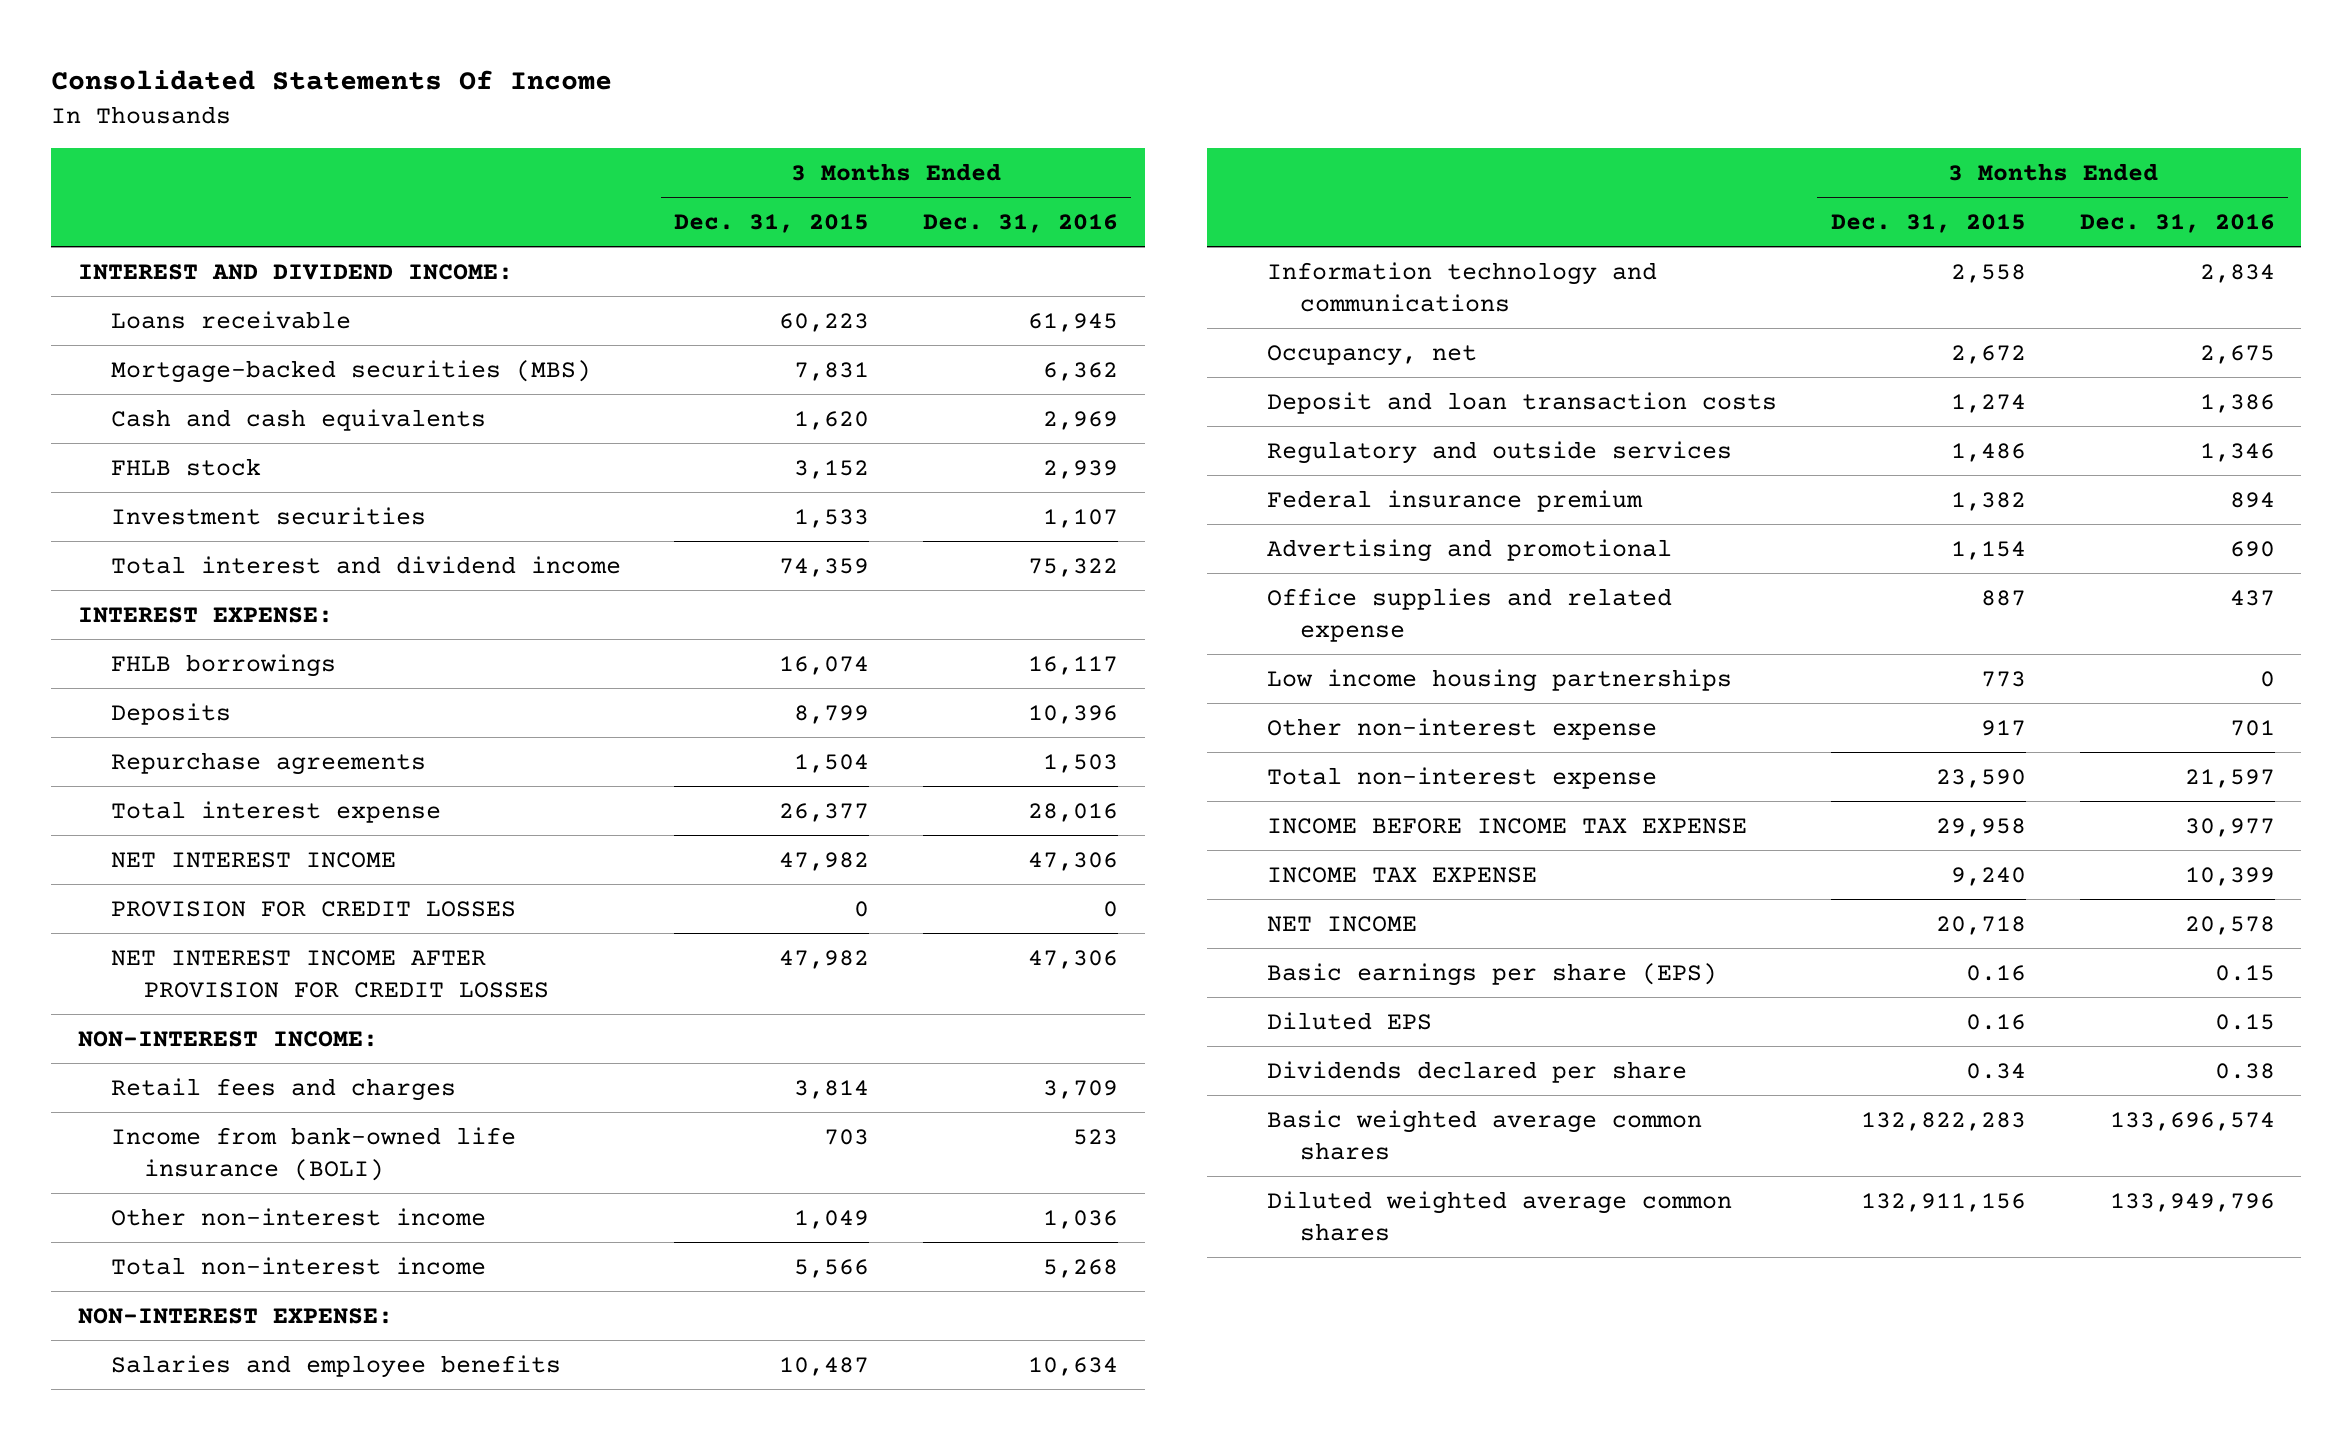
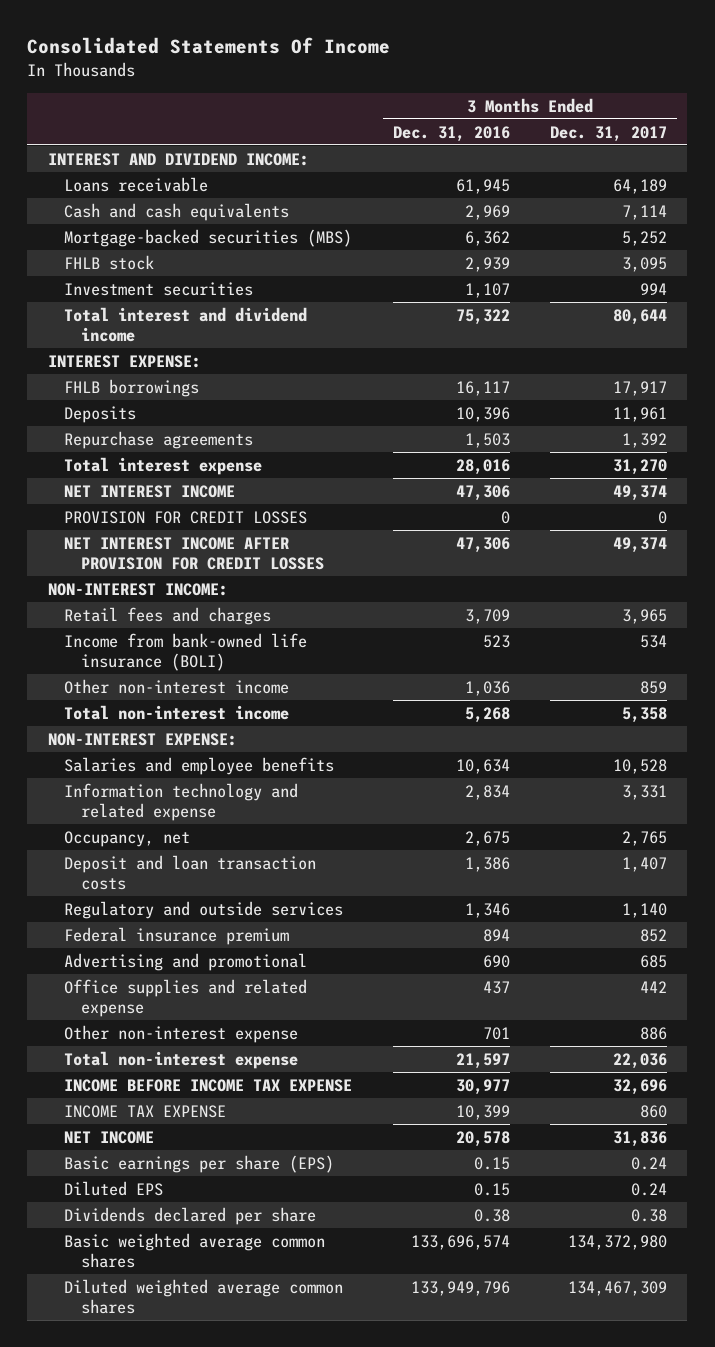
- | 3 Months Ended Dec. 31, 2015 | 3 Months Ended Dec. 31, 2016
+ | 3 Months Ended Dec. 31, 2016 | 3 Months Ended Dec. 31, 2017
moved down: Mortgage-backed securities (MBS) | 6,362 | 5,252
- Information technology and communications | 2,558 | 2,834
+ Information technology and related expense | 2,834 | 3,331
- Low income housing partnerships | 773 | 0

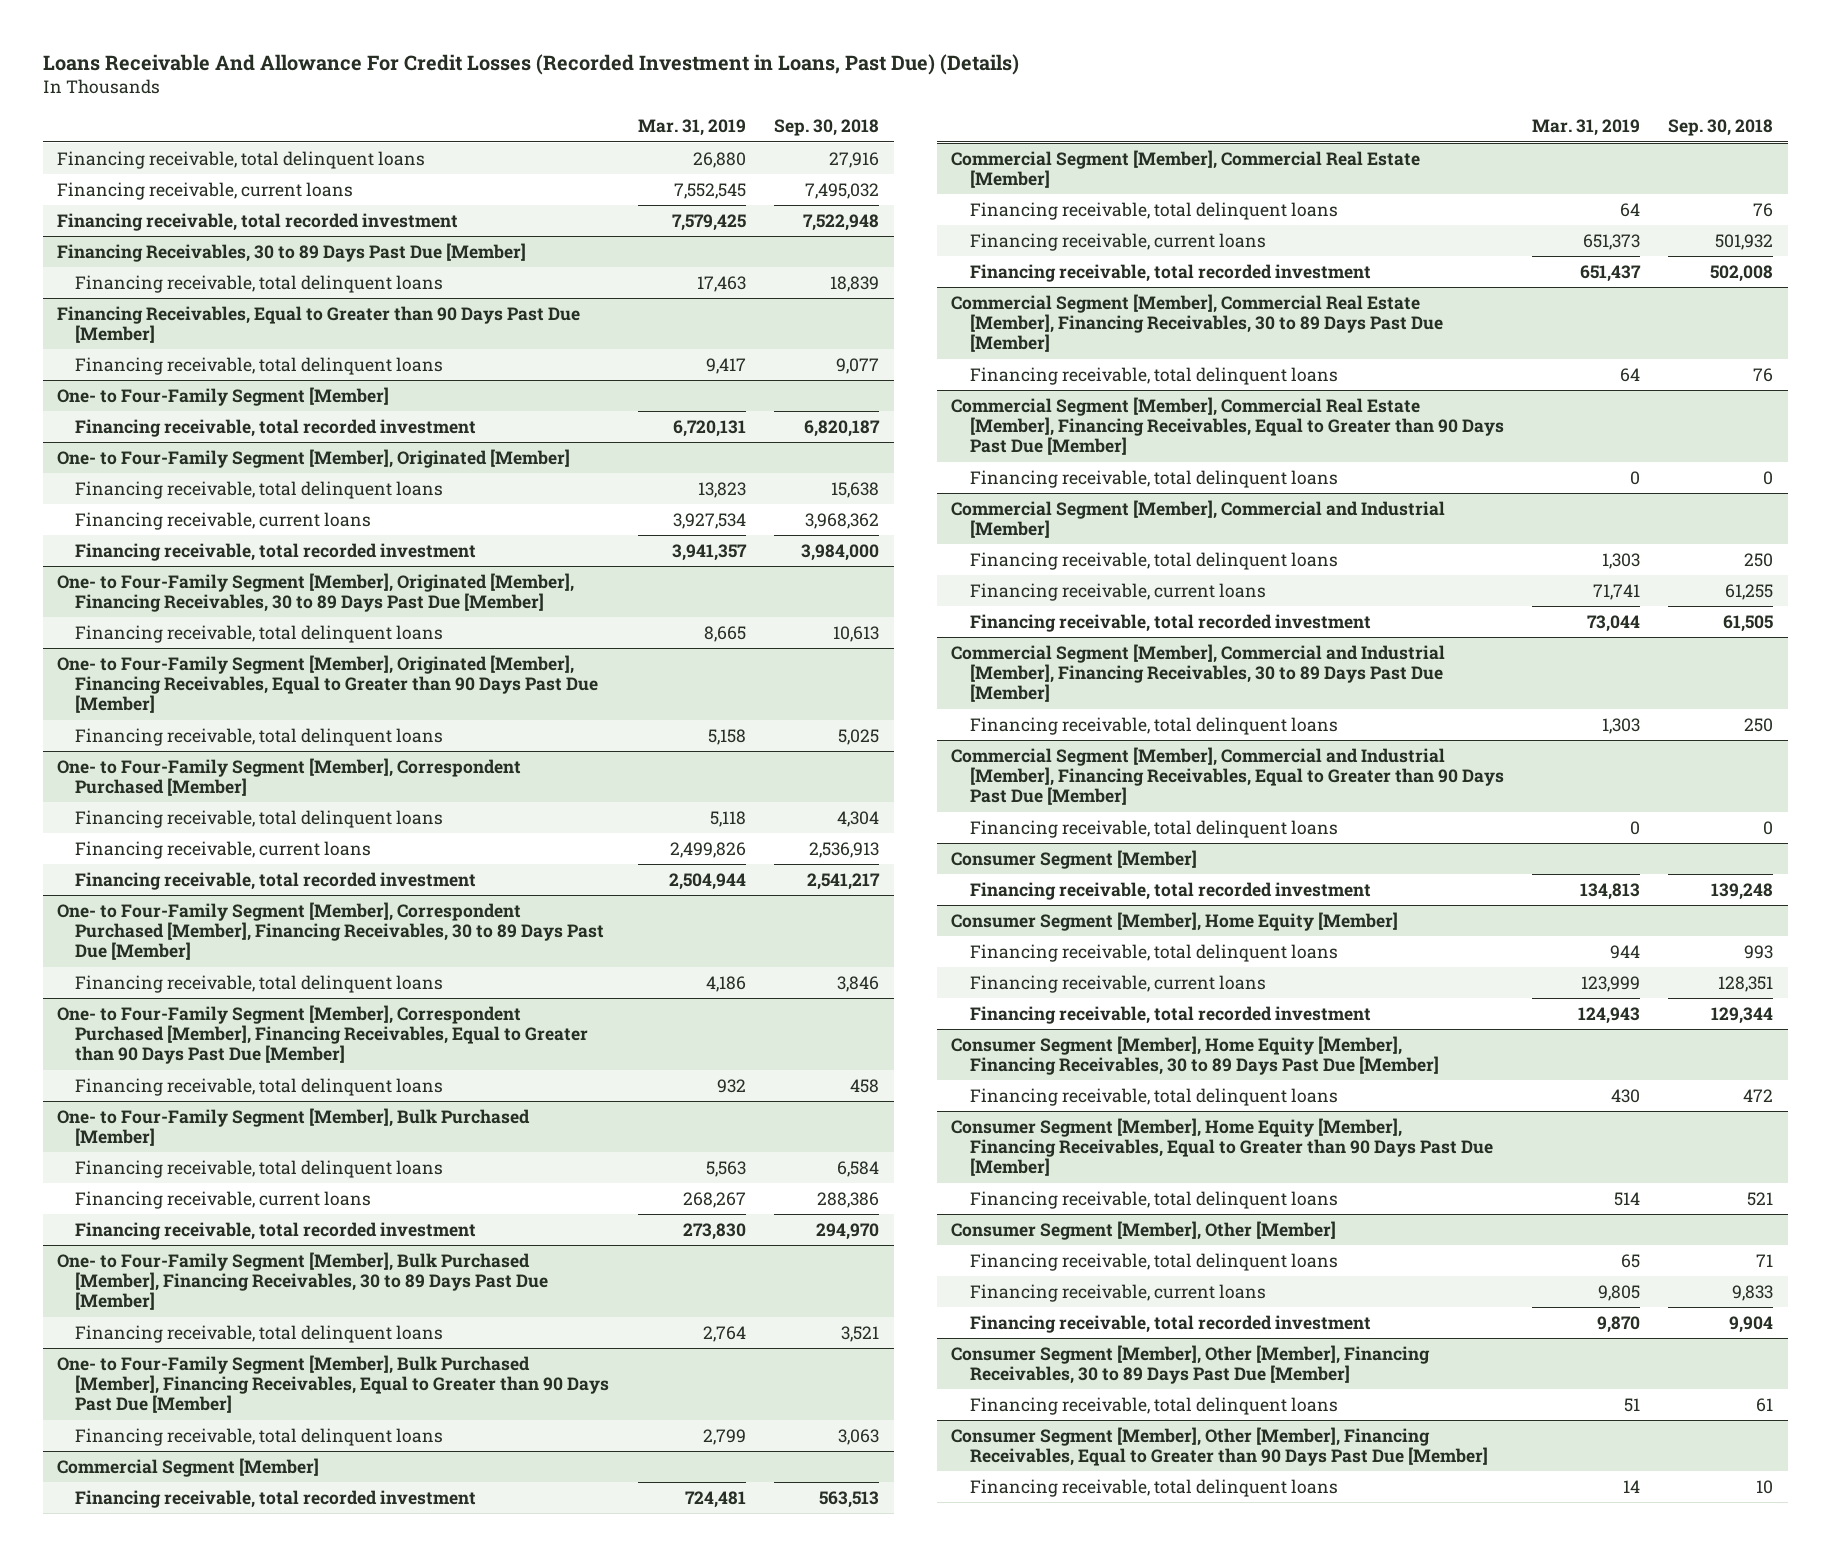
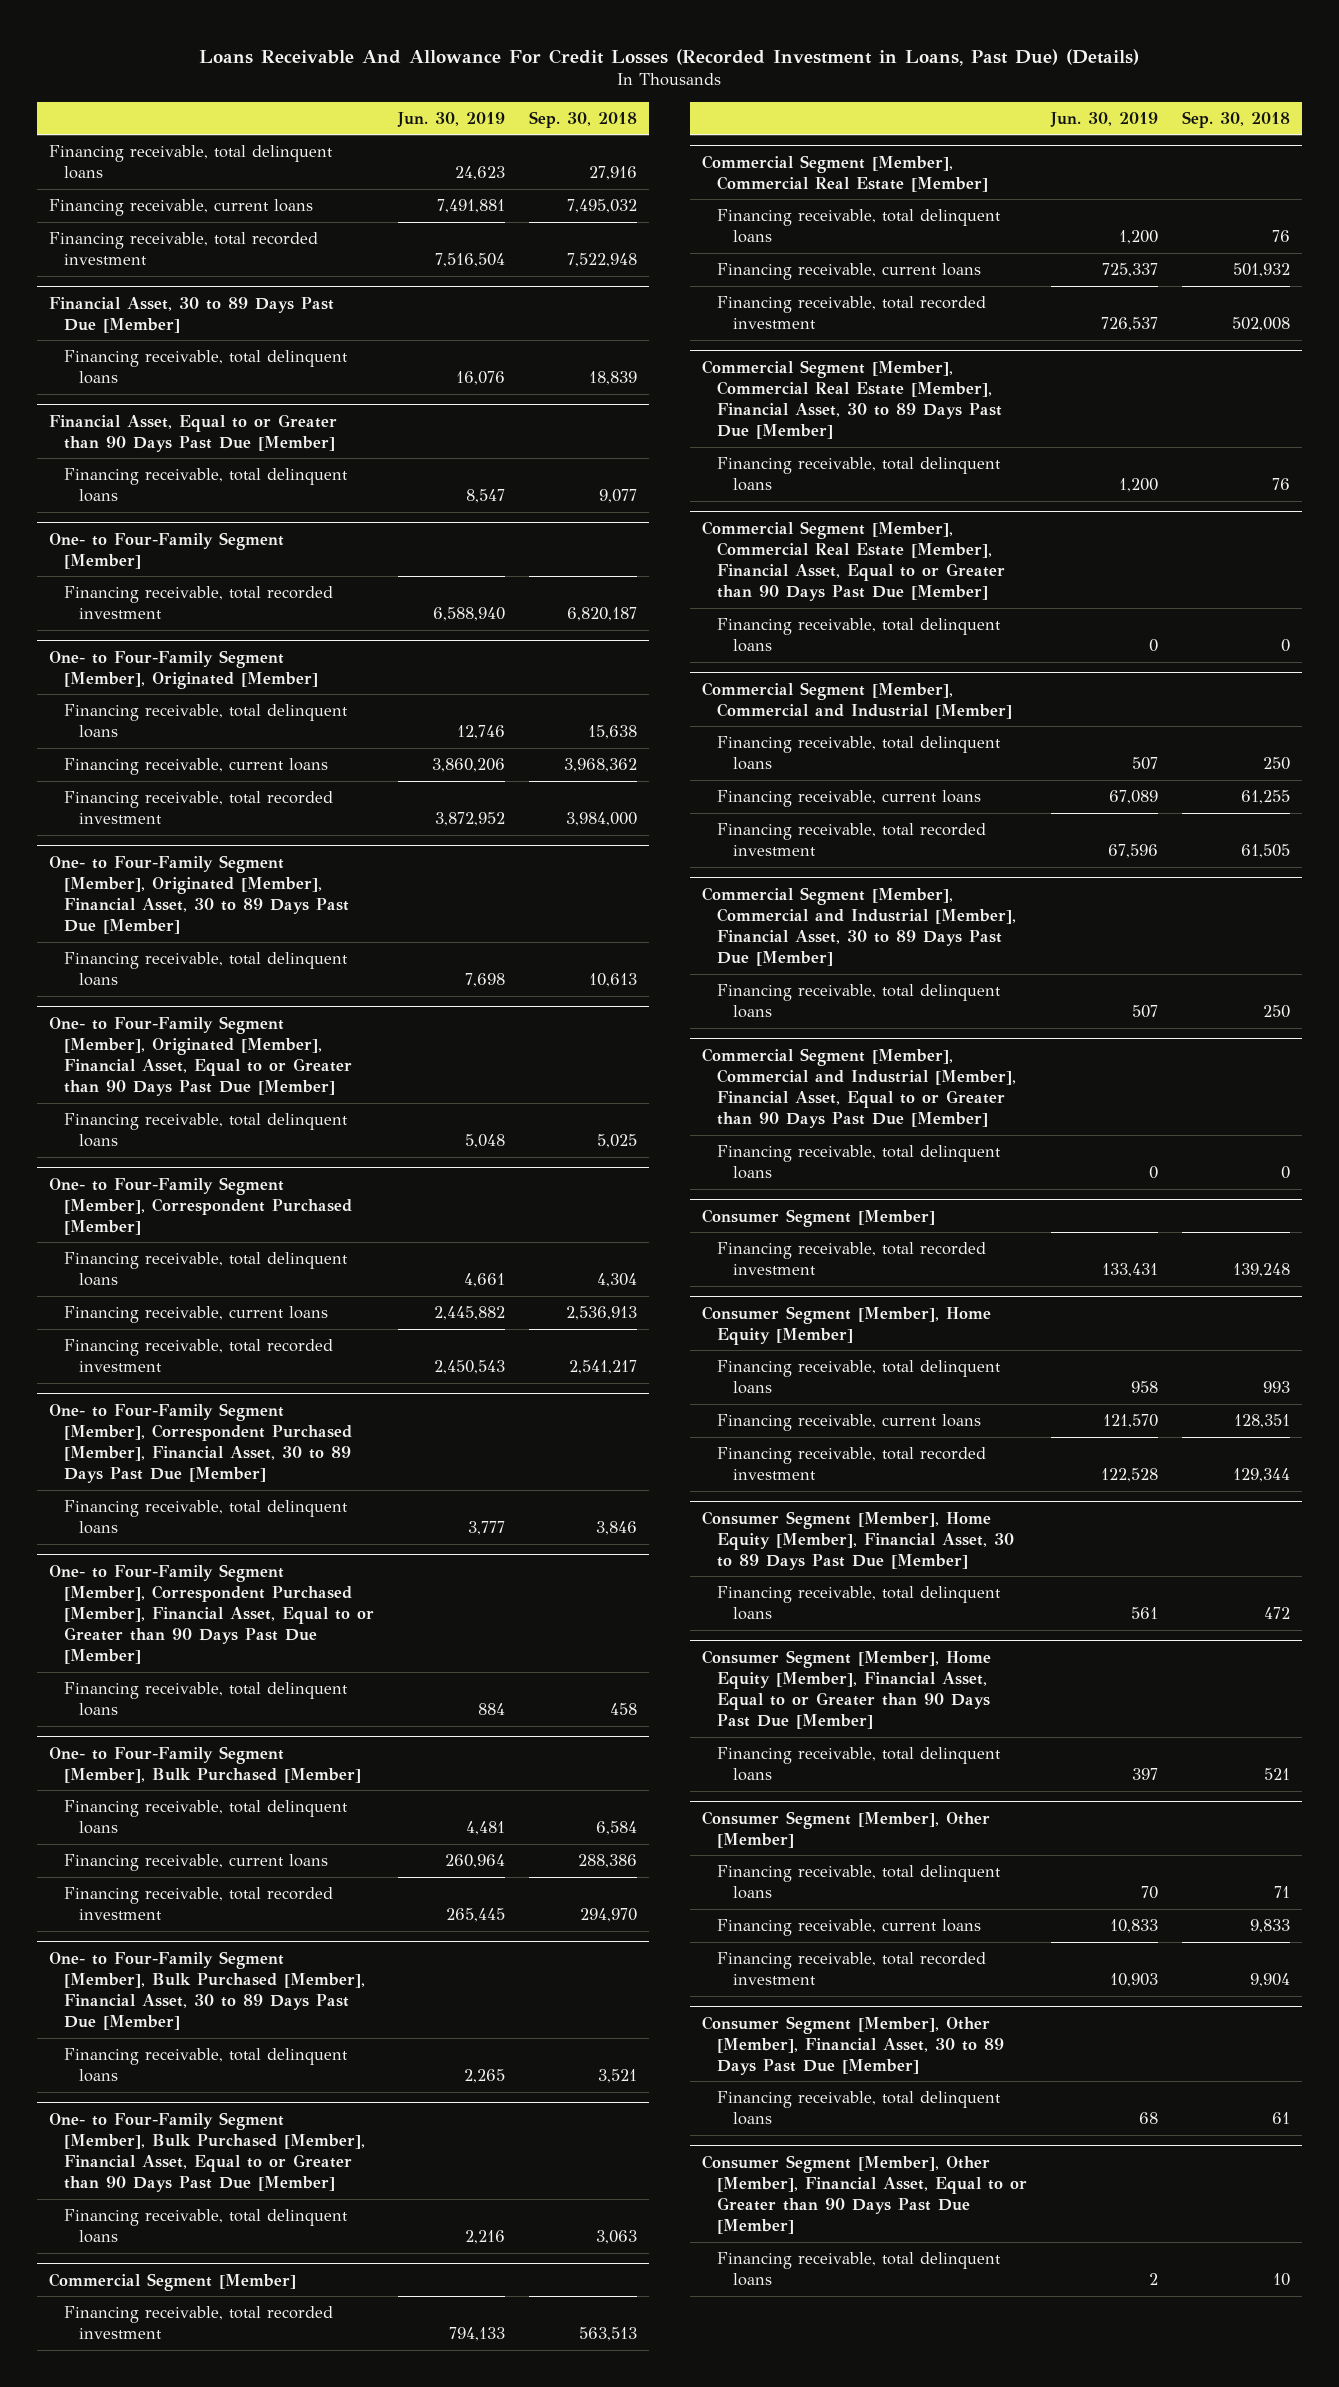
- | Mar. 31, 2019 | Sep. 30, 2018
+ | Jun. 30, 2019 | Sep. 30, 2018
- Financing Receivables, 30 to 89 Days Past Due [Member]
+ Financial Asset, 30 to 89 Days Past Due [Member]
- Financing Receivables, Equal to Greater than 90 Days Past Due [Member]
+ Financial Asset, Equal to or Greater than 90 Days Past Due [Member]
- One- to Four-Family Segment [Member], Originated [Member], Financing Receivables, 30 to 89 Days Past Due [Member]
+ One- to Four-Family Segment [Member], Originated [Member], Financial Asset, 30 to 89 Days Past Due [Member]
- One- to Four-Family Segment [Member], Originated [Member], Financing Receivables, Equal to Greater than 90 Days Past Due [Member]
+ One- to Four-Family Segment [Member], Originated [Member], Financial Asset, Equal to or Greater than 90 Days Past Due [Member]
- One- to Four-Family Segment [Member], Correspondent Purchased [Member], Financing Receivables, 30 to 89 Days Past Due [Member]
+ One- to Four-Family Segment [Member], Correspondent Purchased [Member], Financial Asset, 30 to 89 Days Past Due [Member]
- One- to Four-Family Segment [Member], Correspondent Purchased [Member], Financing Receivables, Equal to Greater than 90 Days Past Due [Member]
+ One- to Four-Family Segment [Member], Correspondent Purchased [Member], Financial Asset, Equal to or Greater than 90 Days Past Due [Member]
- One- to Four-Family Segment [Member], Bulk Purchased [Member], Financing Receivables, 30 to 89 Days Past Due [Member]
+ One- to Four-Family Segment [Member], Bulk Purchased [Member], Financial Asset, 30 to 89 Days Past Due [Member]
- One- to Four-Family Segment [Member], Bulk Purchased [Member], Financing Receivables, Equal to Greater than 90 Days Past Due [Member]
+ One- to Four-Family Segment [Member], Bulk Purchased [Member], Financial Asset, Equal to or Greater than 90 Days Past Due [Member]
- Commercial Segment [Member], Commercial Real Estate [Member], Financing Receivables, 30 to 89 Days Past Due [Member]
+ Commercial Segment [Member], Commercial Real Estate [Member], Financial Asset, 30 to 89 Days Past Due [Member]
- Commercial Segment [Member], Commercial Real Estate [Member], Financing Receivables, Equal to Greater than 90 Days Past Due [Member]
+ Commercial Segment [Member], Commercial Real Estate [Member], Financial Asset, Equal to or Greater than 90 Days Past Due [Member]
- Commercial Segment [Member], Commercial and Industrial [Member], Financing Receivables, 30 to 89 Days Past Due [Member]
+ Commercial Segment [Member], Commercial and Industrial [Member], Financial Asset, 30 to 89 Days Past Due [Member]
- Commercial Segment [Member], Commercial and Industrial [Member], Financing Receivables, Equal to Greater than 90 Days Past Due [Member]
+ Commercial Segment [Member], Commercial and Industrial [Member], Financial Asset, Equal to or Greater than 90 Days Past Due [Member]
- Consumer Segment [Member], Home Equity [Member], Financing Receivables, 30 to 89 Days Past Due [Member]
+ Consumer Segment [Member], Home Equity [Member], Financial Asset, 30 to 89 Days Past Due [Member]
- Consumer Segment [Member], Home Equity [Member], Financing Receivables, Equal to Greater than 90 Days Past Due [Member]
+ Consumer Segment [Member], Home Equity [Member], Financial Asset, Equal to or Greater than 90 Days Past Due [Member]
- Consumer Segment [Member], Other [Member], Financing Receivables, 30 to 89 Days Past Due [Member]
+ Consumer Segment [Member], Other [Member], Financial Asset, 30 to 89 Days Past Due [Member]
- Consumer Segment [Member], Other [Member], Financing Receivables, Equal to Greater than 90 Days Past Due [Member]
+ Consumer Segment [Member], Other [Member], Financial Asset, Equal to or Greater than 90 Days Past Due [Member]

